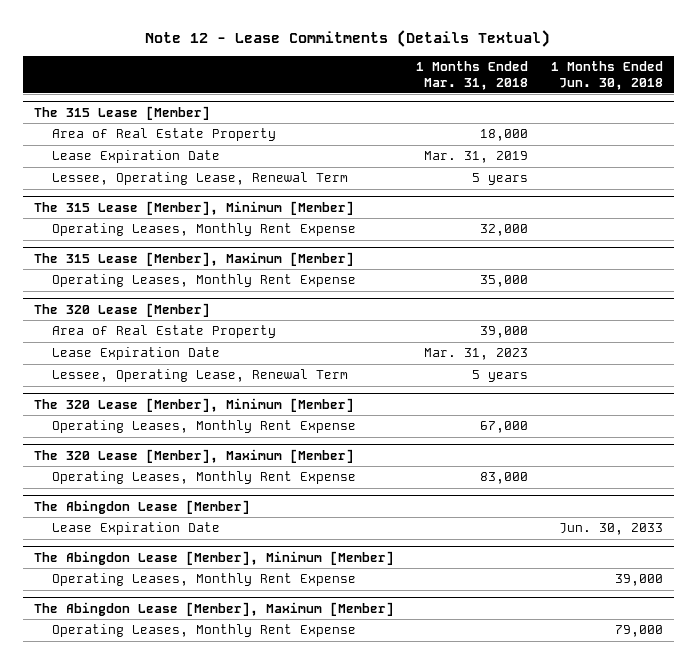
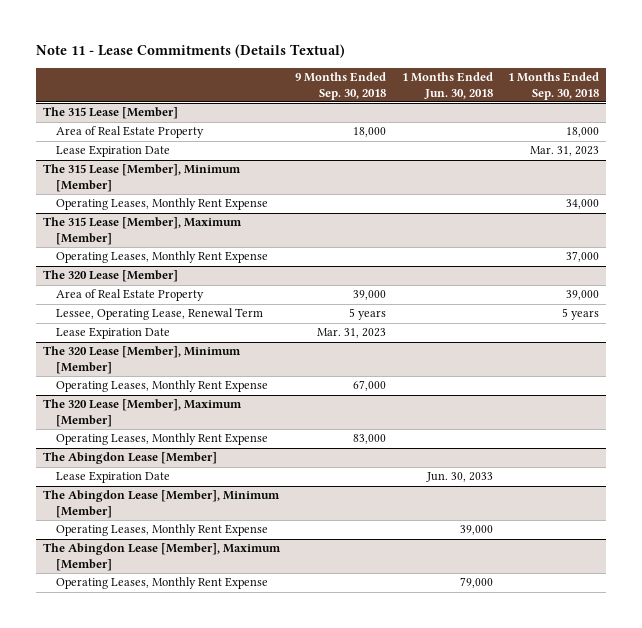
- Note 12 - Lease Commitments (Details Textual)
+ Note 11 - Lease Commitments (Details Textual)
- | 1 Months Ended Mar. 31, 2018 | 1 Months Ended Jun. 30, 2018
+ | 9 Months Ended Sep. 30, 2018 | 1 Months Ended Jun. 30, 2018 | 1 Months Ended Sep. 30, 2018
@ The 315 Lease [Member]
- Lessee, Operating Lease, Renewal Term | 5 years |
@ The 320 Lease [Member]
moved down: Lease Expiration Date | Mar. 31, 2023 | |

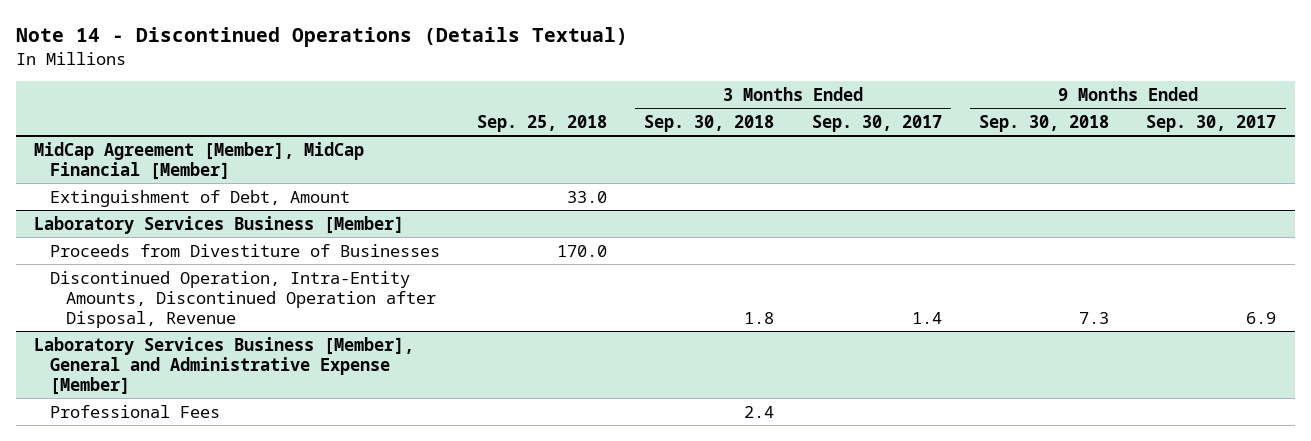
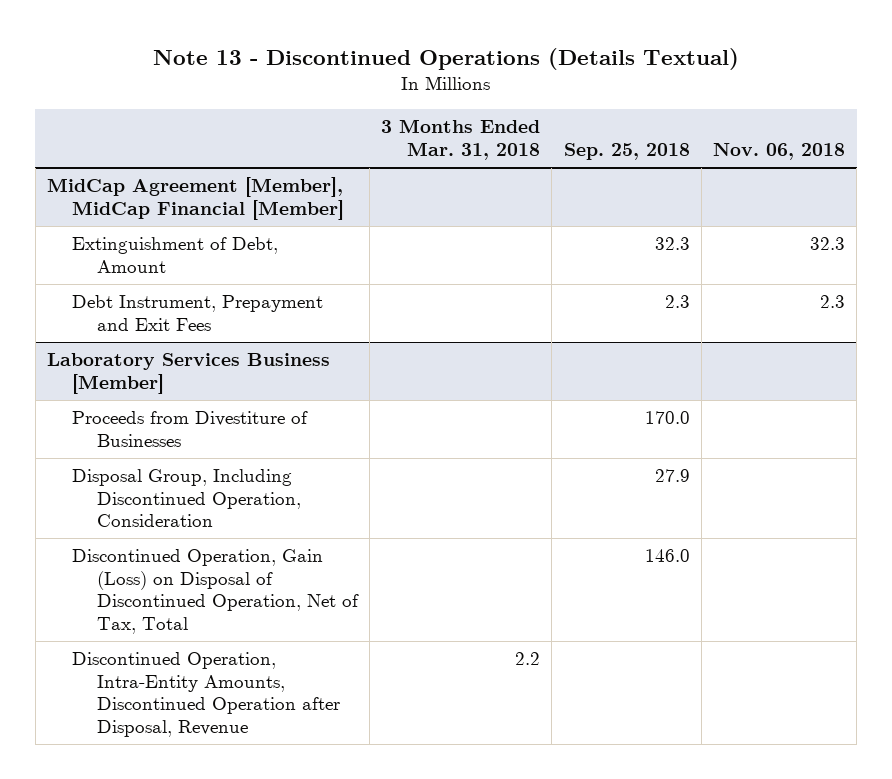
- Note 14 - Discontinued Operations (Details Textual)
+ Note 13 - Discontinued Operations (Details Textual)
- | Sep. 25, 2018 | 3 Months Ended Sep. 30, 2018 | 3 Months Ended Sep. 30, 2017 | 9 Months Ended Sep. 30, 2018 | 9 Months Ended Sep. 30, 2017
+ | 3 Months Ended Mar. 31, 2018 | Sep. 25, 2018 | Nov. 06, 2018
@ MidCap Agreement [Member], MidCap Financial [Member]
- Extinguishment of Debt, Amount | 33.0 | | | |
+ Extinguishment of Debt, Amount | | 32.3 | 32.3
+ Debt Instrument, Prepayment and Exit Fees | | 2.3 | 2.3
@ Laboratory Services Business [Member]
+ Disposal Group, Including Discontinued Operation, Consideration | | 27.9 |
+ Discontinued Operation, Gain (Loss) on Disposal of Discontinued Operation, Net of Tax, Total | | 146.0 |
- Laboratory Services Business [Member], General and Administrative Expense [Member]
- Professional Fees | | 2.4 | | |

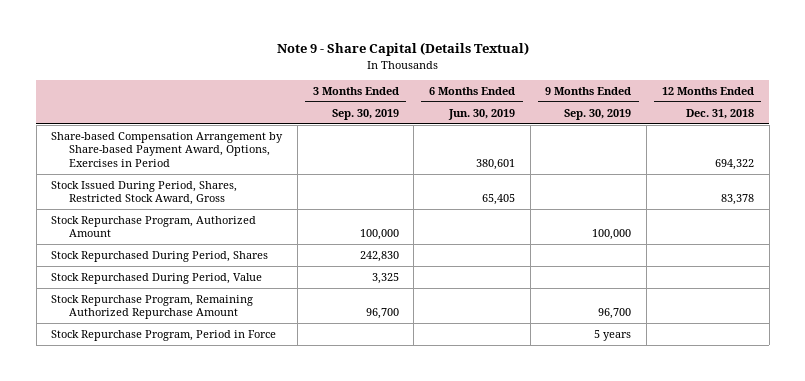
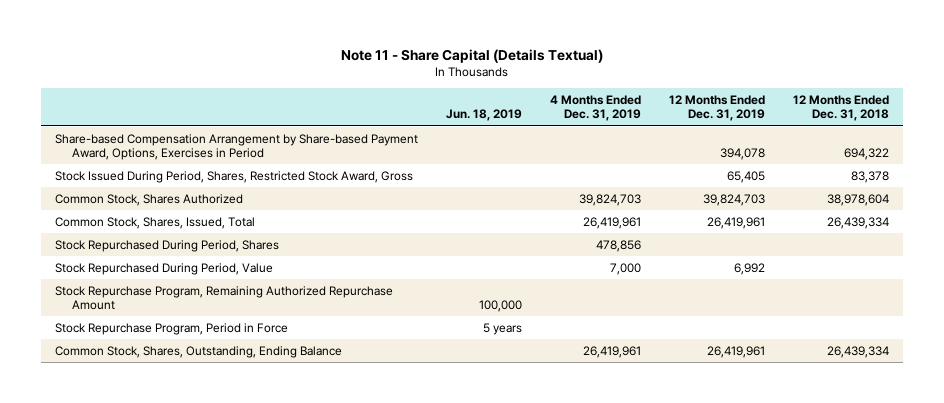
- Note 9 - Share Capital (Details Textual)
+ Note 11 - Share Capital (Details Textual)
- | 3 Months Ended Sep. 30, 2019 | 6 Months Ended Jun. 30, 2019 | 9 Months Ended Sep. 30, 2019 | 12 Months Ended Dec. 31, 2018
+ | Jun. 18, 2019 | 4 Months Ended Dec. 31, 2019 | 12 Months Ended Dec. 31, 2019 | 12 Months Ended Dec. 31, 2018
- Stock Repurchase Program, Authorized Amount | 100,000 | | 100,000 |
+ Common Stock, Shares Authorized | | 39,824,703 | 39,824,703 | 38,978,604
+ Common Stock, Shares, Issued, Total | | 26,419,961 | 26,419,961 | 26,439,334
+ Common Stock, Shares, Outstanding, Ending Balance | | 26,419,961 | 26,419,961 | 26,439,334

